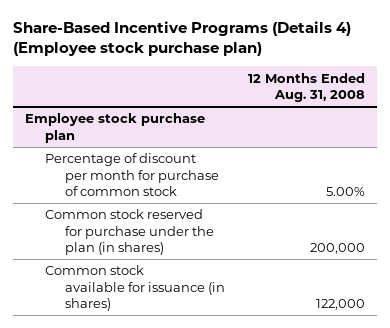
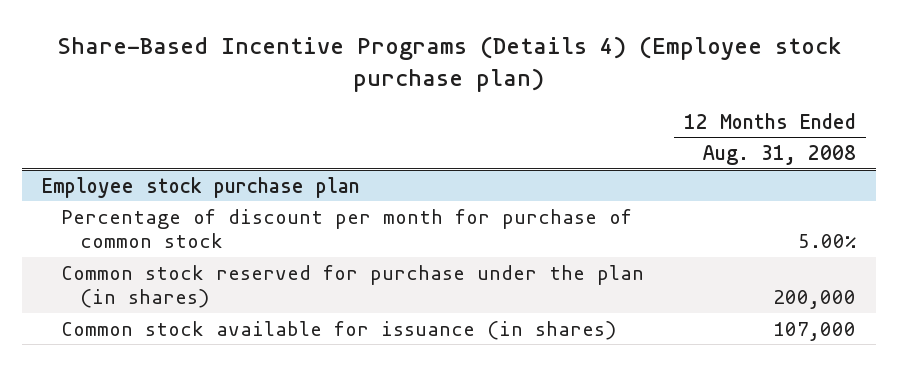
@ Employee stock purchase plan
- Common stock available for issuance (in shares) | 122,000
+ Common stock available for issuance (in shares) | 107,000

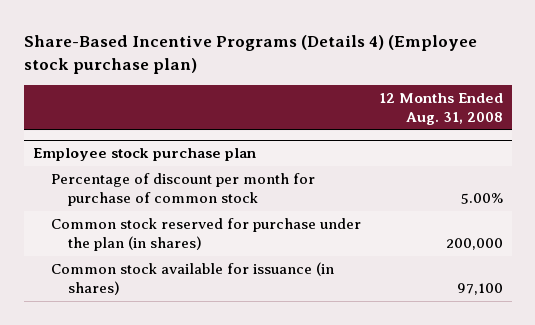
@ Employee stock purchase plan
- Common stock available for issuance (in shares) | 107,000
+ Common stock available for issuance (in shares) | 97,100

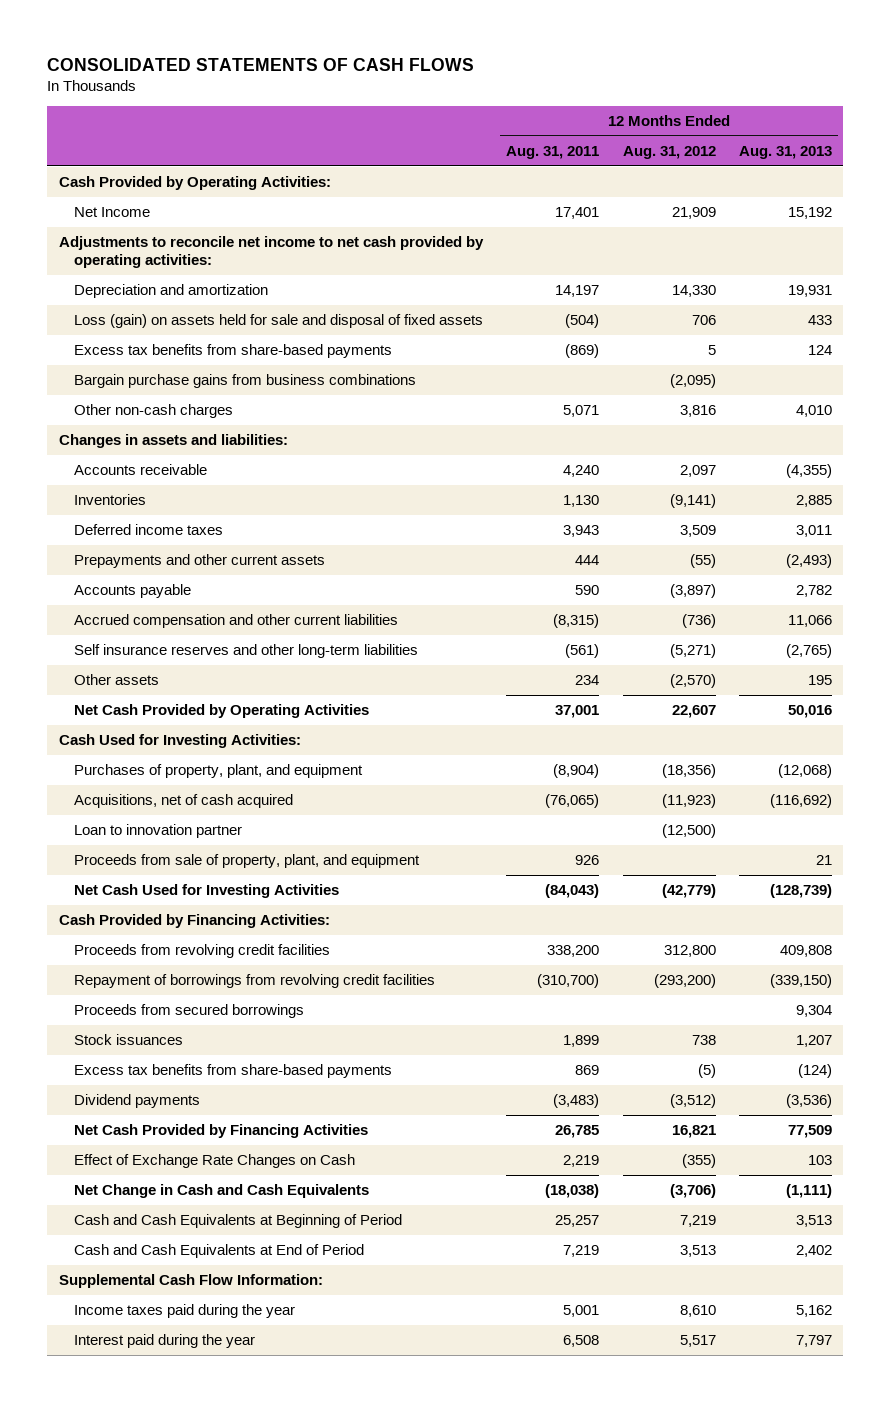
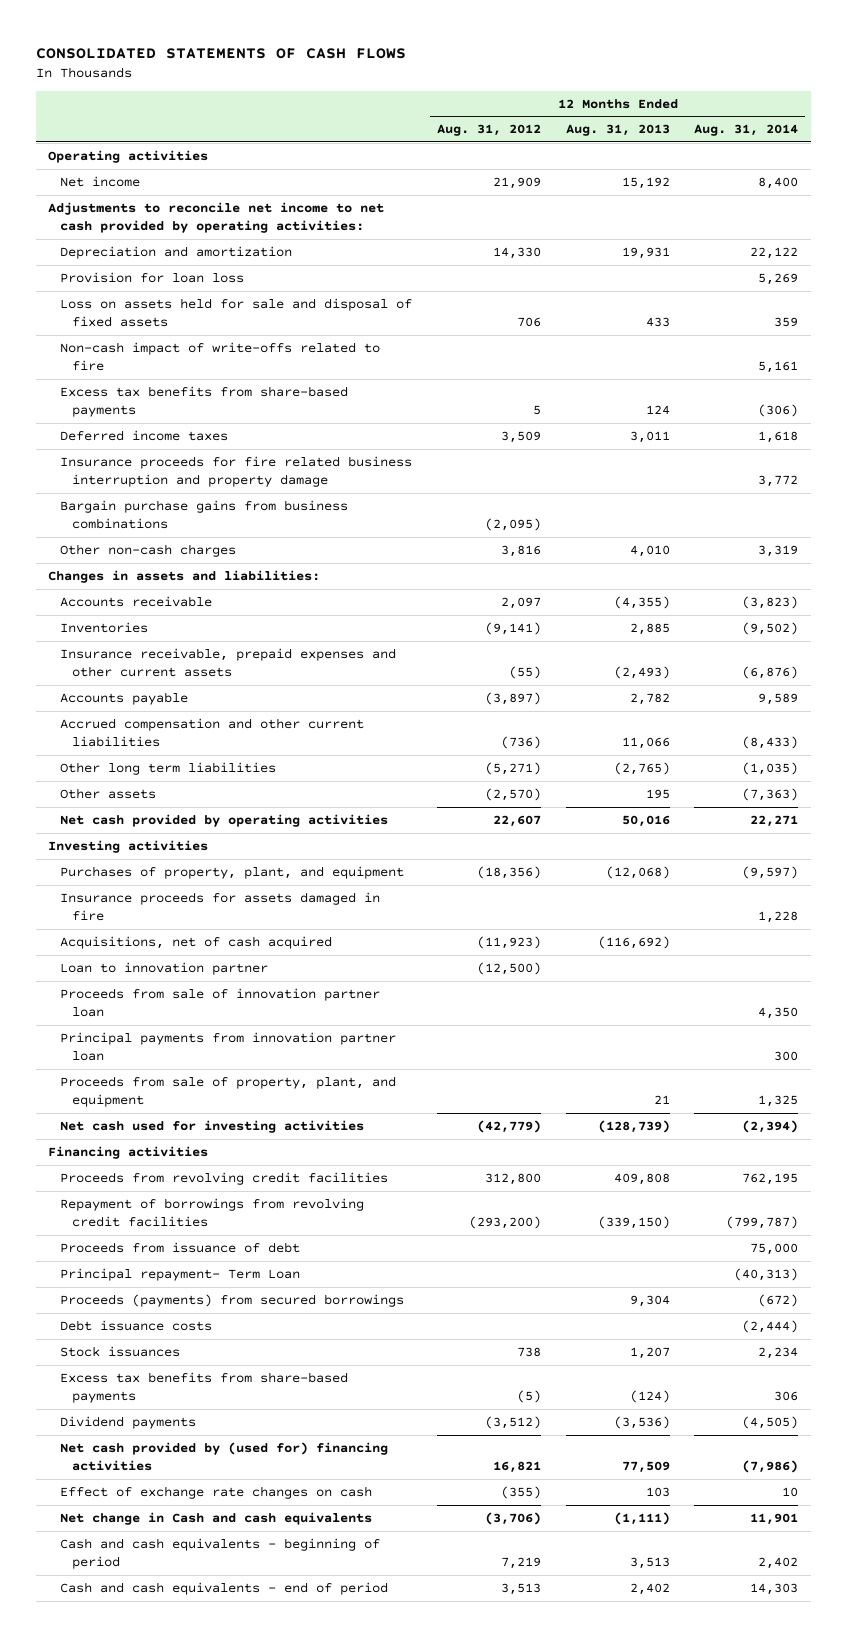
- | 12 Months Ended Aug. 31, 2011 | 12 Months Ended Aug. 31, 2012 | 12 Months Ended Aug. 31, 2013
+ | 12 Months Ended Aug. 31, 2012 | 12 Months Ended Aug. 31, 2013 | 12 Months Ended Aug. 31, 2014
- Cash Provided by Operating Activities:
- Net Income | 17,401 | 21,909 | 15,192
+ Operating activities
+ Net income | 21,909 | 15,192 | 8,400
- Loss (gain) on assets held for sale and disposal of fixed assets | (504) | 706 | 433
+ Provision for loan loss | | | 5,269
+ Loss on assets held for sale and disposal of fixed assets | 706 | 433 | 359
+ Non-cash impact of write-offs related to fire | | | 5,161
moved up: Deferred income taxes | 3,509 | 3,011 | 1,618
+ Insurance proceeds for fire related business interruption and property damage | | | 3,772
- Prepayments and other current assets | 444 | (55) | (2,493)
+ Insurance receivable, prepaid expenses and other current assets | (55) | (2,493) | (6,876)
- Self insurance reserves and other long-term liabilities | (561) | (5,271) | (2,765)
+ Other long term liabilities | (5,271) | (2,765) | (1,035)
- Net Cash Provided by Operating Activities | 37,001 | 22,607 | 50,016
- Cash Used for Investing Activities:
+ Net cash provided by operating activities | 22,607 | 50,016 | 22,271
+ Investing activities
+ Insurance proceeds for assets damaged in fire | | | 1,228
+ Proceeds from sale of innovation partner loan | | | 4,350
+ Principal payments from innovation partner loan | | | 300
- Net Cash Used for Investing Activities | (84,043) | (42,779) | (128,739)
- Cash Provided by Financing Activities:
+ Net cash used for investing activities | (42,779) | (128,739) | (2,394)
+ Financing activities
- Proceeds from secured borrowings | | | 9,304
+ Proceeds from issuance of debt | | | 75,000
+ Principal repayment- Term Loan | | | (40,313)
+ Proceeds (payments) from secured borrowings | | 9,304 | (672)
+ Debt issuance costs | | | (2,444)
- Net Cash Provided by Financing Activities | 26,785 | 16,821 | 77,509
- Effect of Exchange Rate Changes on Cash | 2,219 | (355) | 103
- Net Change in Cash and Cash Equivalents | (18,038) | (3,706) | (1,111)
- Cash and Cash Equivalents at Beginning of Period | 25,257 | 7,219 | 3,513
- Cash and Cash Equivalents at End of Period | 7,219 | 3,513 | 2,402
- Supplemental Cash Flow Information:
- Income taxes paid during the year | 5,001 | 8,610 | 5,162
- Interest paid during the year | 6,508 | 5,517 | 7,797
+ Net cash provided by (used for) financing activities | 16,821 | 77,509 | (7,986)
+ Effect of exchange rate changes on cash | (355) | 103 | 10
+ Net change in Cash and cash equivalents | (3,706) | (1,111) | 11,901
+ Cash and cash equivalents - beginning of period | 7,219 | 3,513 | 2,402
+ Cash and cash equivalents - end of period | 3,513 | 2,402 | 14,303

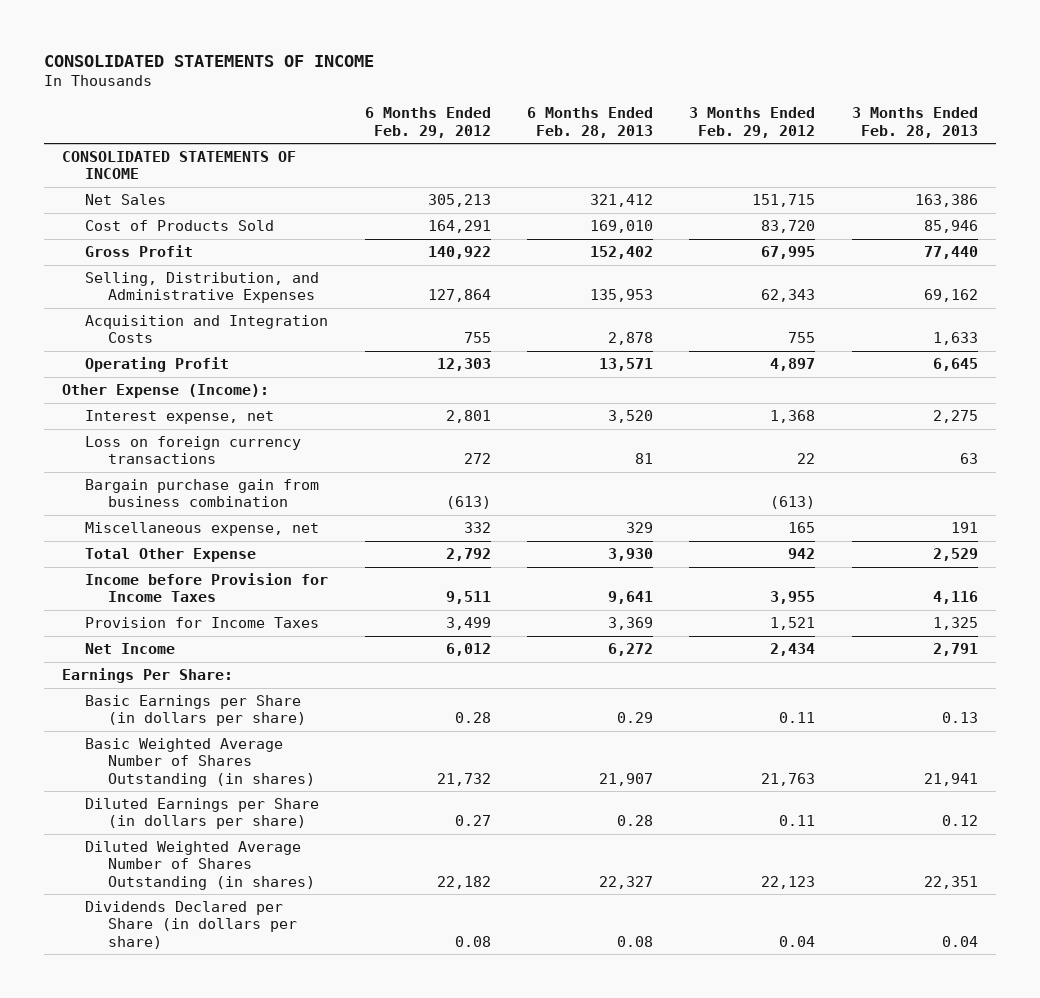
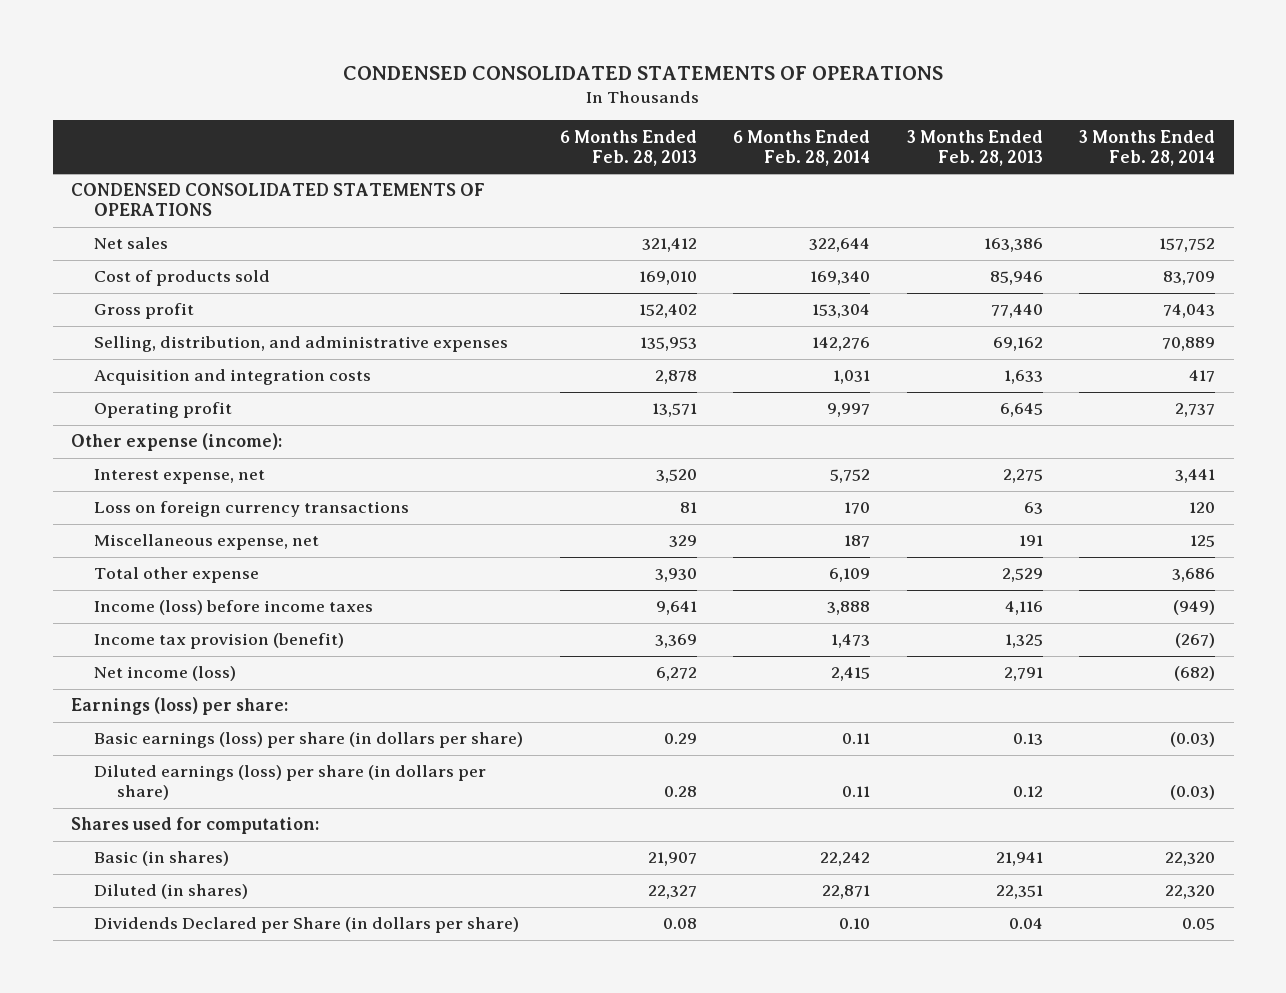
- CONSOLIDATED STATEMENTS OF INCOME
+ CONDENSED CONSOLIDATED STATEMENTS OF OPERATIONS
- | 6 Months Ended Feb. 29, 2012 | 6 Months Ended Feb. 28, 2013 | 3 Months Ended Feb. 29, 2012 | 3 Months Ended Feb. 28, 2013
+ | 6 Months Ended Feb. 28, 2013 | 6 Months Ended Feb. 28, 2014 | 3 Months Ended Feb. 28, 2013 | 3 Months Ended Feb. 28, 2014
- CONSOLIDATED STATEMENTS OF INCOME
- Net Sales | 305,213 | 321,412 | 151,715 | 163,386
- Cost of Products Sold | 164,291 | 169,010 | 83,720 | 85,946
- Gross Profit | 140,922 | 152,402 | 67,995 | 77,440
- Selling, Distribution, and Administrative Expenses | 127,864 | 135,953 | 62,343 | 69,162
- Acquisition and Integration Costs | 755 | 2,878 | 755 | 1,633
- Operating Profit | 12,303 | 13,571 | 4,897 | 6,645
- Other Expense (Income):
+ CONDENSED CONSOLIDATED STATEMENTS OF OPERATIONS
+ Net sales | 321,412 | 322,644 | 163,386 | 157,752
+ Cost of products sold | 169,010 | 169,340 | 85,946 | 83,709
+ Gross profit | 152,402 | 153,304 | 77,440 | 74,043
+ Selling, distribution, and administrative expenses | 135,953 | 142,276 | 69,162 | 70,889
+ Acquisition and integration costs | 2,878 | 1,031 | 1,633 | 417
+ Operating profit | 13,571 | 9,997 | 6,645 | 2,737
+ Other expense (income):
- Bargain purchase gain from business combination | (613) | | (613) |
- Total Other Expense | 2,792 | 3,930 | 942 | 2,529
- Income before Provision for Income Taxes | 9,511 | 9,641 | 3,955 | 4,116
- Provision for Income Taxes | 3,499 | 3,369 | 1,521 | 1,325
- Net Income | 6,012 | 6,272 | 2,434 | 2,791
- Earnings Per Share:
- Basic Earnings per Share (in dollars per share) | 0.28 | 0.29 | 0.11 | 0.13
- Basic Weighted Average Number of Shares Outstanding (in shares) | 21,732 | 21,907 | 21,763 | 21,941
- Diluted Earnings per Share (in dollars per share) | 0.27 | 0.28 | 0.11 | 0.12
- Diluted Weighted Average Number of Shares Outstanding (in shares) | 22,182 | 22,327 | 22,123 | 22,351
+ Total other expense | 3,930 | 6,109 | 2,529 | 3,686
+ Income (loss) before income taxes | 9,641 | 3,888 | 4,116 | (949)
+ Income tax provision (benefit) | 3,369 | 1,473 | 1,325 | (267)
+ Net income (loss) | 6,272 | 2,415 | 2,791 | (682)
+ Earnings (loss) per share:
+ Basic earnings (loss) per share (in dollars per share) | 0.29 | 0.11 | 0.13 | (0.03)
+ Diluted earnings (loss) per share (in dollars per share) | 0.28 | 0.11 | 0.12 | (0.03)
+ Shares used for computation:
+ Basic (in shares) | 21,907 | 22,242 | 21,941 | 22,320
+ Diluted (in shares) | 22,327 | 22,871 | 22,351 | 22,320

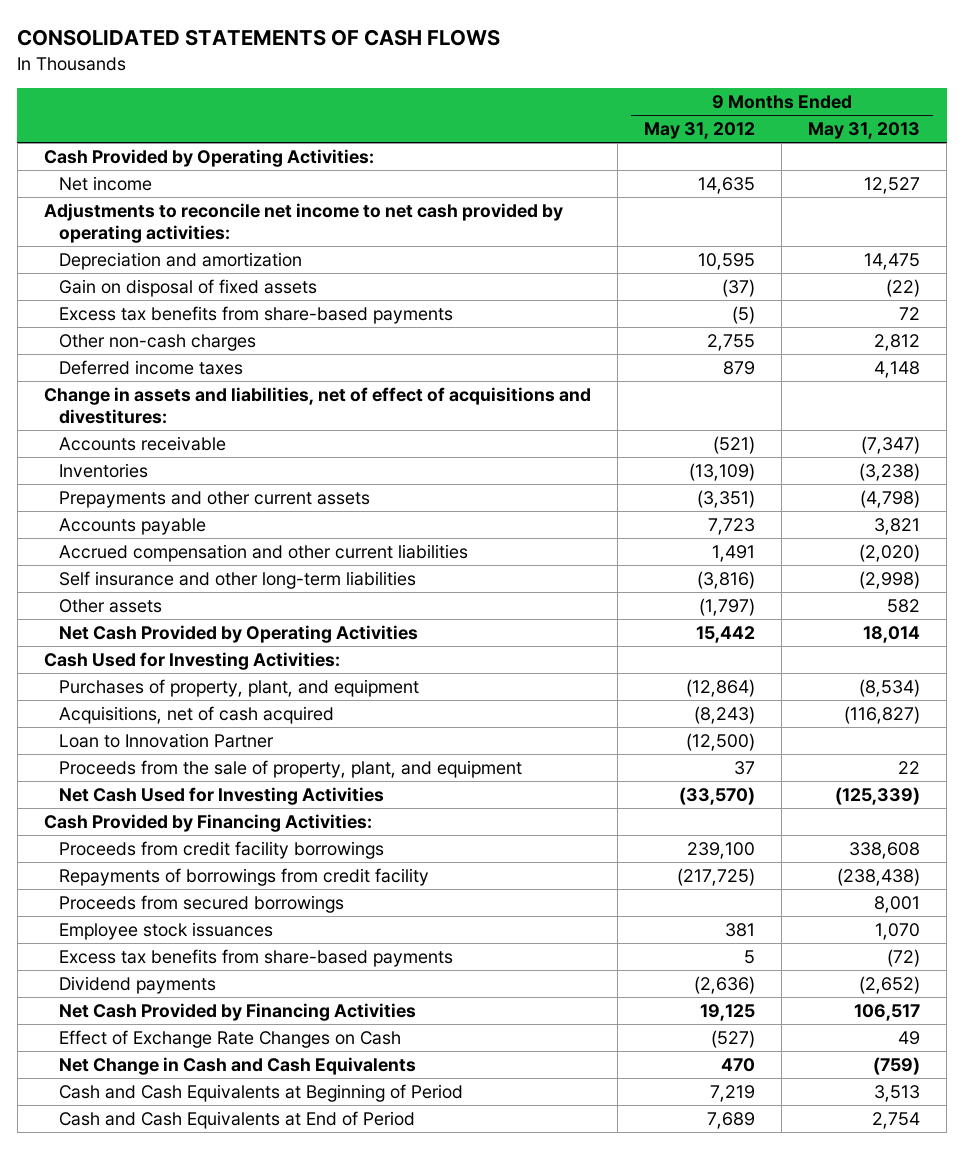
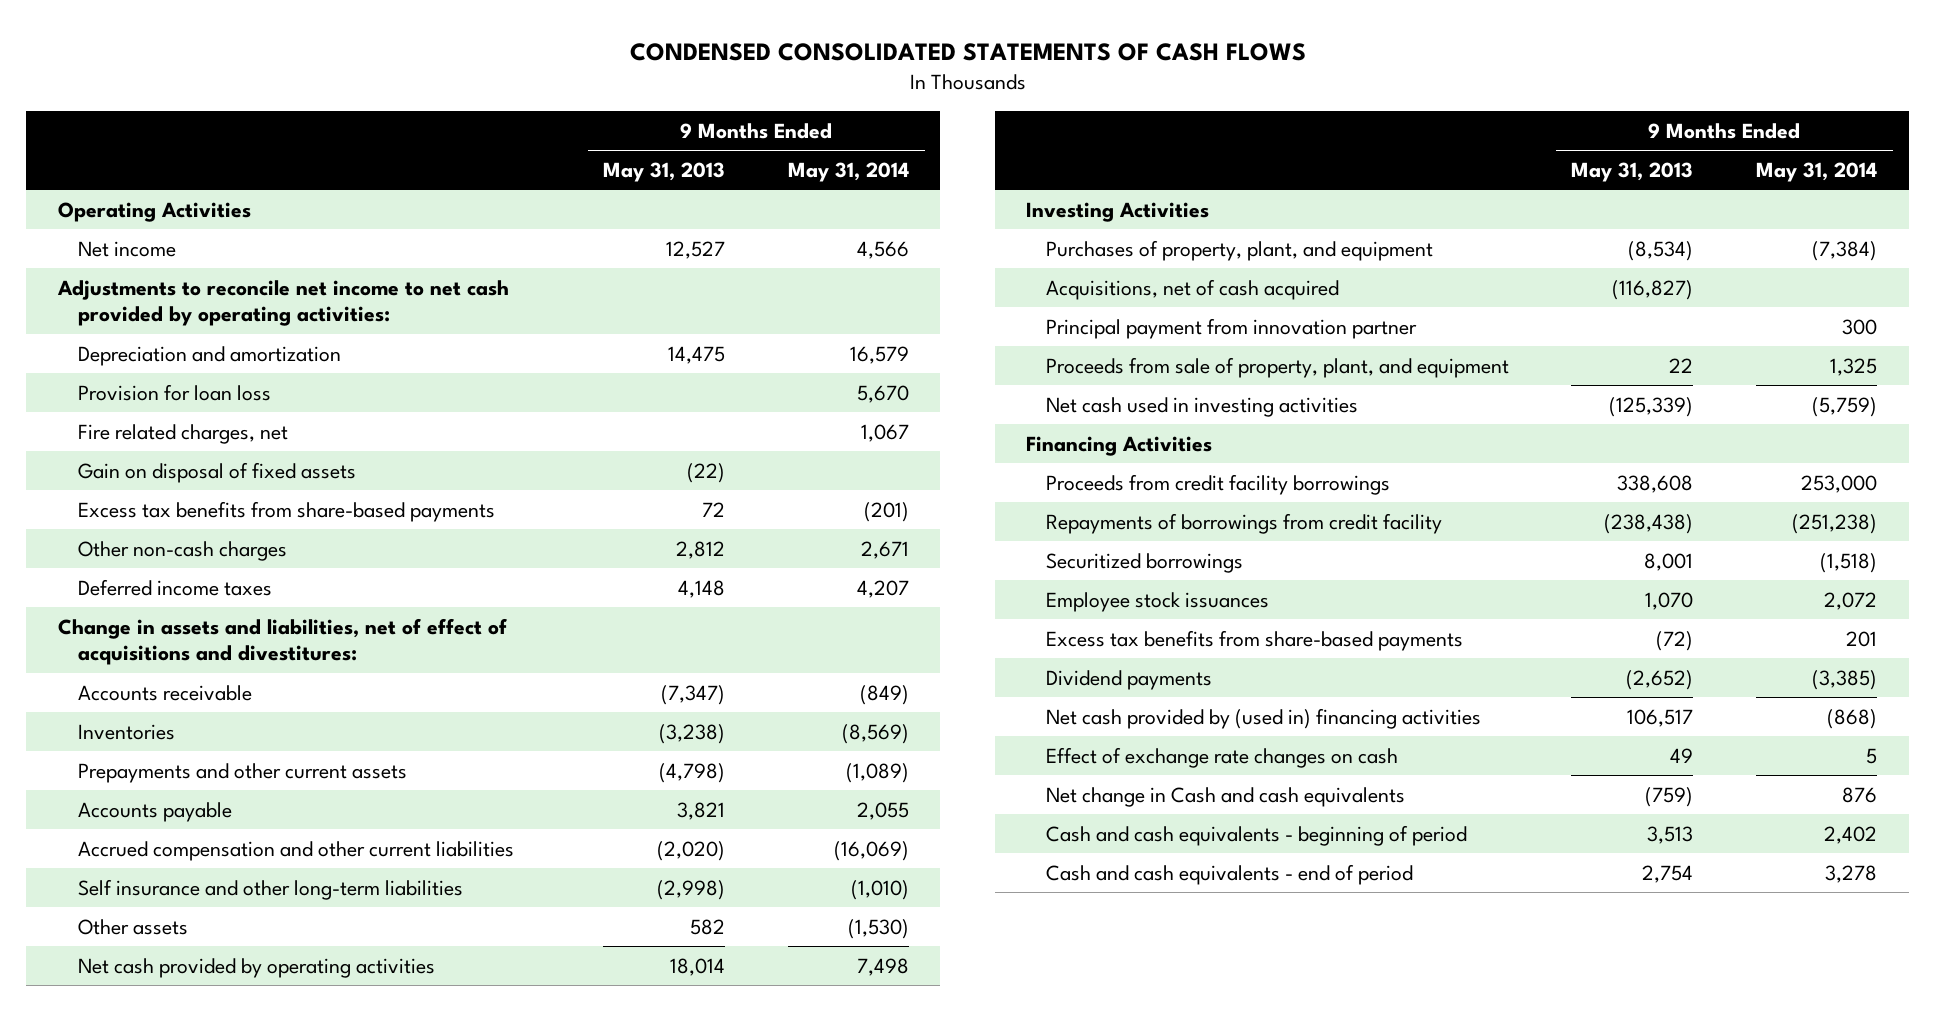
- CONSOLIDATED STATEMENTS OF CASH FLOWS
+ CONDENSED CONSOLIDATED STATEMENTS OF CASH FLOWS
- | 9 Months Ended May 31, 2012 | 9 Months Ended May 31, 2013
+ | 9 Months Ended May 31, 2013 | 9 Months Ended May 31, 2014
- Cash Provided by Operating Activities:
+ Operating Activities
+ Provision for loan loss | | 5,670
+ Fire related charges, net | | 1,067
- Net Cash Provided by Operating Activities | 15,442 | 18,014
- Cash Used for Investing Activities:
+ Net cash provided by operating activities | 18,014 | 7,498
+ Investing Activities
- Loan to Innovation Partner | (12,500) |
- Proceeds from the sale of property, plant, and equipment | 37 | 22
- Net Cash Used for Investing Activities | (33,570) | (125,339)
- Cash Provided by Financing Activities:
+ Principal payment from innovation partner | | 300
+ Proceeds from sale of property, plant, and equipment | 22 | 1,325
+ Net cash used in investing activities | (125,339) | (5,759)
+ Financing Activities
- Proceeds from secured borrowings | | 8,001
+ Securitized borrowings | 8,001 | (1,518)
- Net Cash Provided by Financing Activities | 19,125 | 106,517
- Effect of Exchange Rate Changes on Cash | (527) | 49
- Net Change in Cash and Cash Equivalents | 470 | (759)
- Cash and Cash Equivalents at Beginning of Period | 7,219 | 3,513
- Cash and Cash Equivalents at End of Period | 7,689 | 2,754
+ Net cash provided by (used in) financing activities | 106,517 | (868)
+ Effect of exchange rate changes on cash | 49 | 5
+ Net change in Cash and cash equivalents | (759) | 876
+ Cash and cash equivalents - beginning of period | 3,513 | 2,402
+ Cash and cash equivalents - end of period | 2,754 | 3,278

